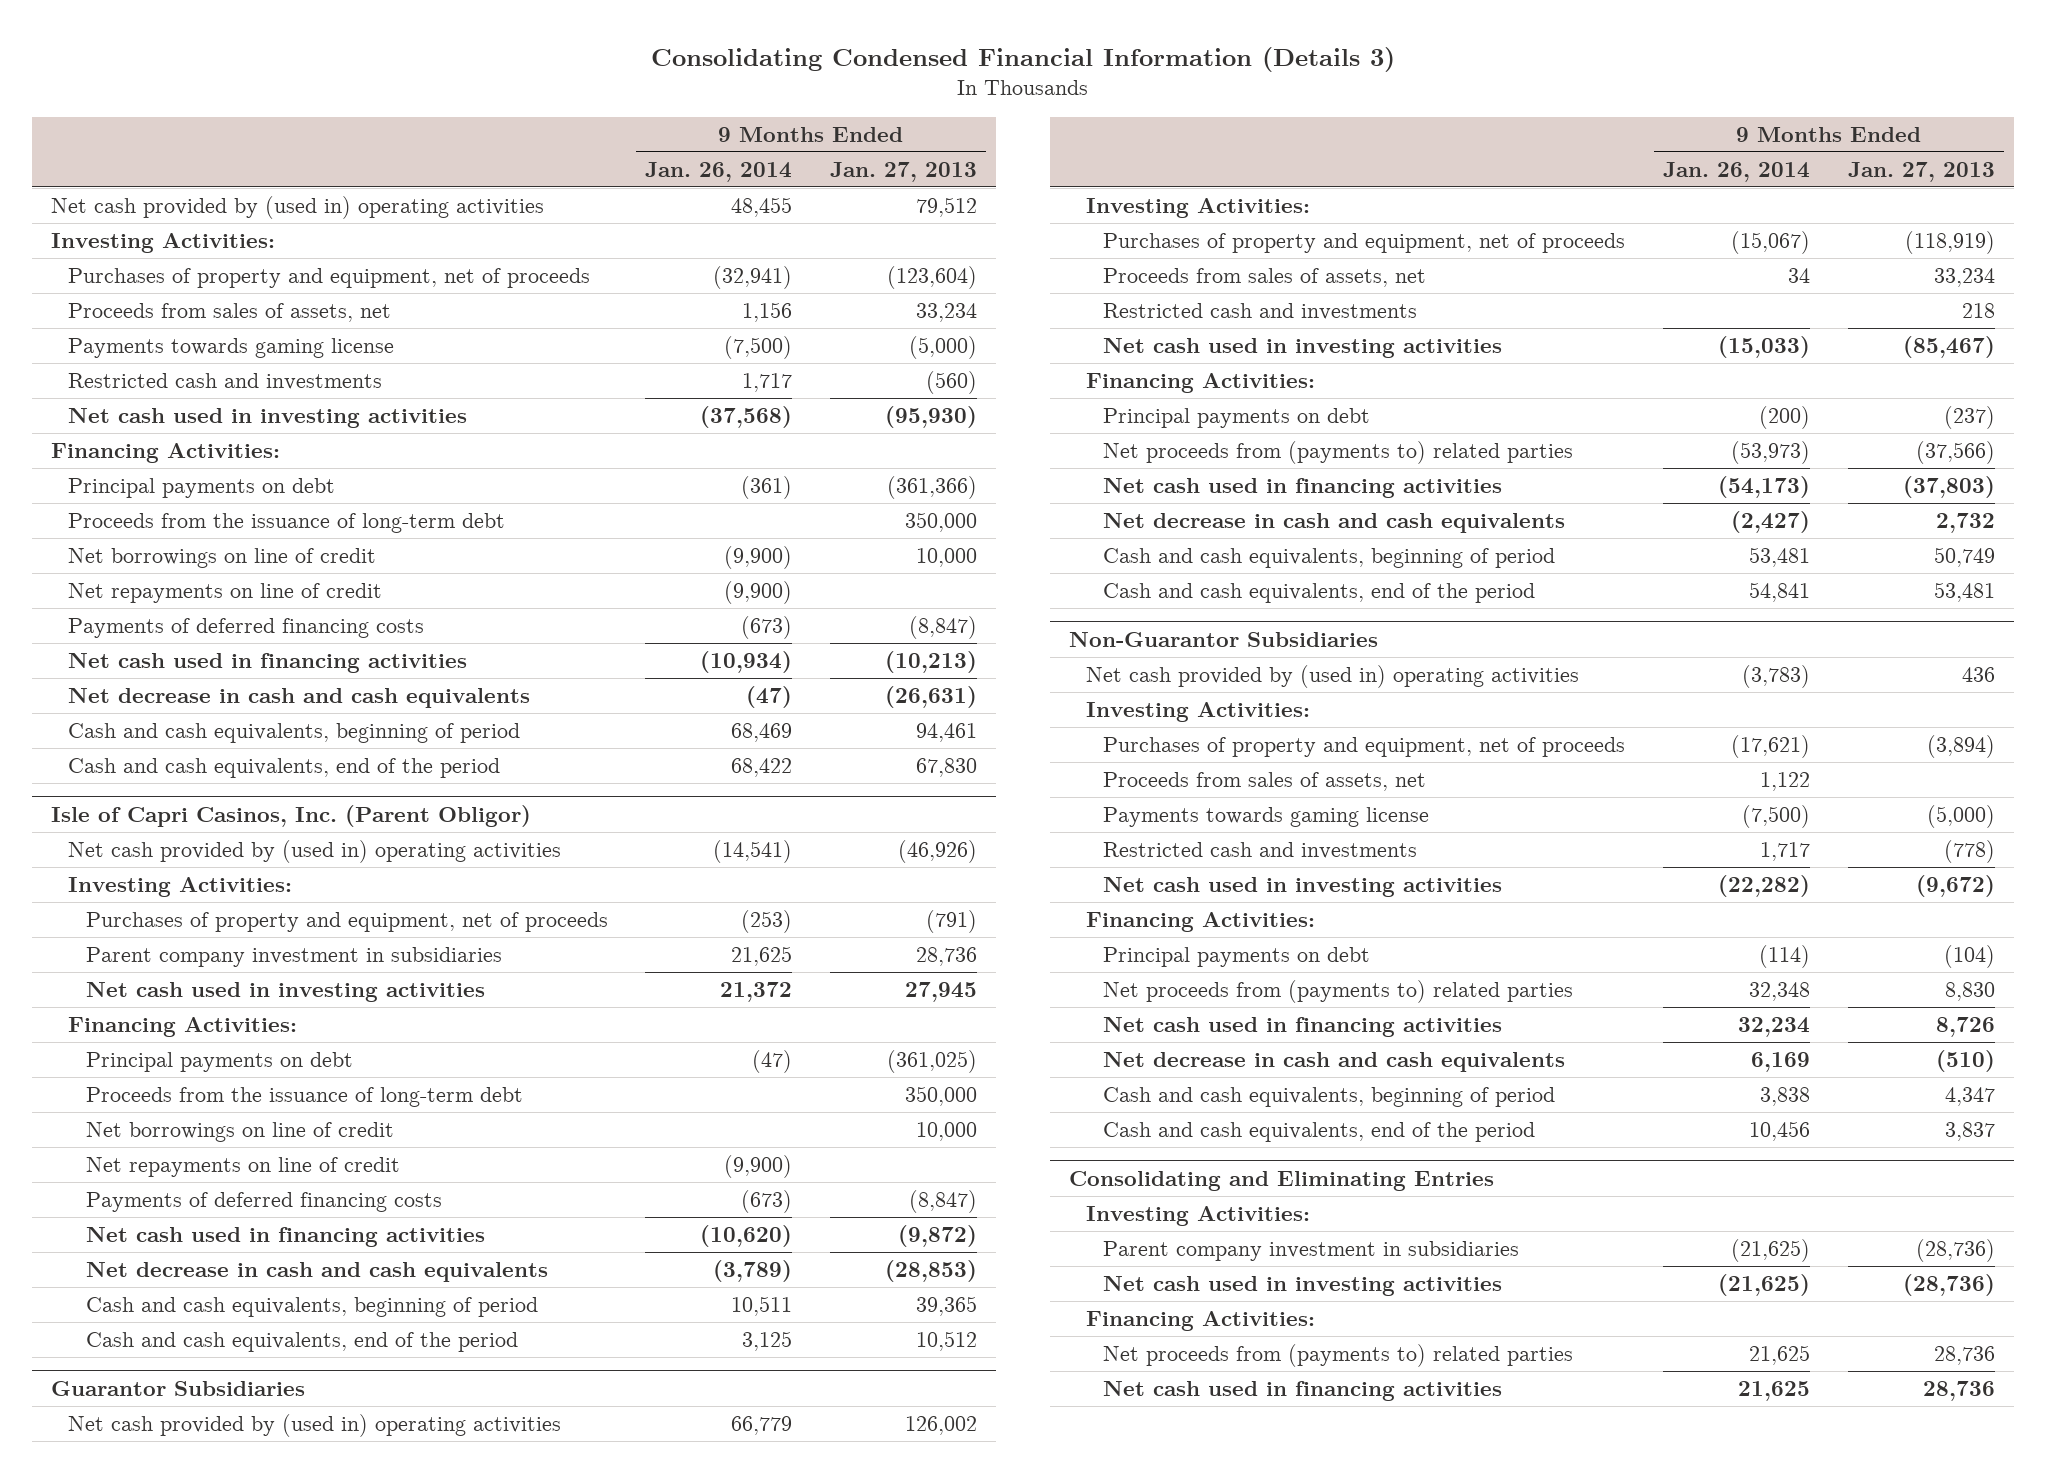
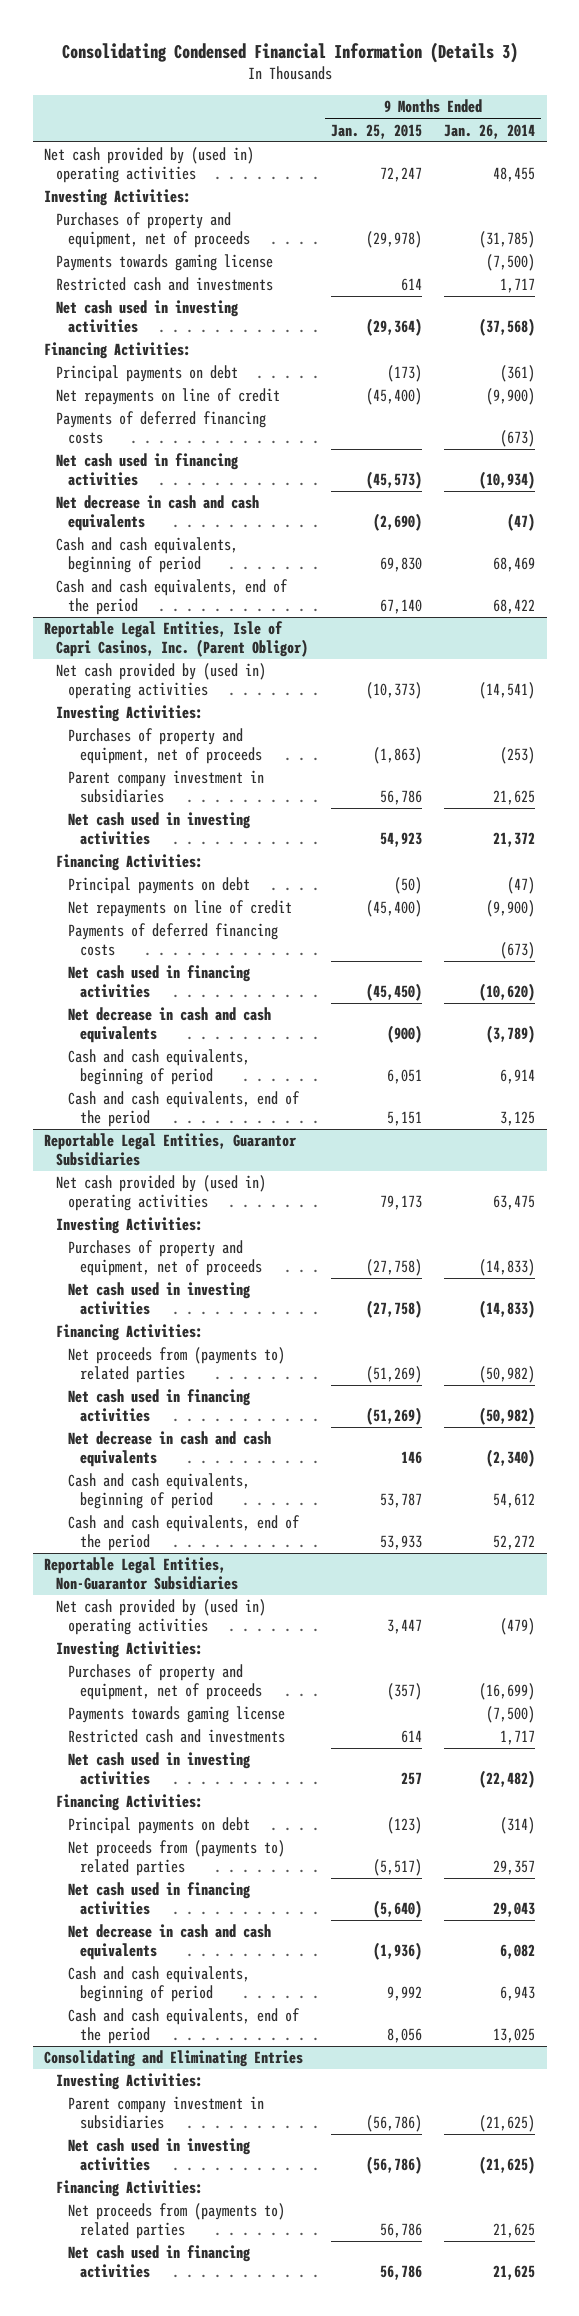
- | 9 Months Ended Jan. 26, 2014 | 9 Months Ended Jan. 27, 2013
+ | 9 Months Ended Jan. 25, 2015 | 9 Months Ended Jan. 26, 2014
- Purchases of property and equipment, net of proceeds | (32,941) | (123,604)
- Proceeds from sales of assets, net | 1,156 | 33,234
+ Purchases of property and equipment, net of proceeds | (29,978) | (31,785)
- Proceeds from the issuance of long-term debt | | 350,000
- Net borrowings on line of credit | (9,900) | 10,000
- Isle of Capri Casinos, Inc. (Parent Obligor)
+ Reportable Legal Entities, Isle of Capri Casinos, Inc. (Parent Obligor)
- Proceeds from the issuance of long-term debt | | 350,000
- Net borrowings on line of credit | | 10,000
- Cash and cash equivalents, beginning of period | 10,511 | 39,365
+ Cash and cash equivalents, beginning of period | 6,051 | 6,914
- Guarantor Subsidiaries
- Net cash provided by (used in) operating activities | 66,779 | 126,002
+ Reportable Legal Entities, Guarantor Subsidiaries
+ Net cash provided by (used in) operating activities | 79,173 | 63,475
- Purchases of property and equipment, net of proceeds | (15,067) | (118,919)
- Proceeds from sales of assets, net | 34 | 33,234
- Restricted cash and investments | | 218
- Net cash used in investing activities | (15,033) | (85,467)
+ Purchases of property and equipment, net of proceeds | (27,758) | (14,833)
+ Net cash used in investing activities | (27,758) | (14,833)
- Principal payments on debt | (200) | (237)
- Net proceeds from (payments to) related parties | (53,973) | (37,566)
- Net cash used in financing activities | (54,173) | (37,803)
- Net decrease in cash and cash equivalents | (2,427) | 2,732
- Cash and cash equivalents, beginning of period | 53,481 | 50,749
- Cash and cash equivalents, end of the period | 54,841 | 53,481
- Non-Guarantor Subsidiaries
- Net cash provided by (used in) operating activities | (3,783) | 436
+ Net proceeds from (payments to) related parties | (51,269) | (50,982)
+ Net cash used in financing activities | (51,269) | (50,982)
+ Net decrease in cash and cash equivalents | 146 | (2,340)
+ Cash and cash equivalents, beginning of period | 53,787 | 54,612
+ Cash and cash equivalents, end of the period | 53,933 | 52,272
+ Reportable Legal Entities, Non-Guarantor Subsidiaries
+ Net cash provided by (used in) operating activities | 3,447 | (479)
- Purchases of property and equipment, net of proceeds | (17,621) | (3,894)
- Proceeds from sales of assets, net | 1,122 |
+ Purchases of property and equipment, net of proceeds | (357) | (16,699)
- Net cash used in investing activities | (22,282) | (9,672)
+ Net cash used in investing activities | 257 | (22,482)
- Principal payments on debt | (114) | (104)
- Net proceeds from (payments to) related parties | 32,348 | 8,830
- Net cash used in financing activities | 32,234 | 8,726
- Net decrease in cash and cash equivalents | 6,169 | (510)
- Cash and cash equivalents, beginning of period | 3,838 | 4,347
- Cash and cash equivalents, end of the period | 10,456 | 3,837
+ Principal payments on debt | (123) | (314)
+ Net proceeds from (payments to) related parties | (5,517) | 29,357
+ Net cash used in financing activities | (5,640) | 29,043
+ Net decrease in cash and cash equivalents | (1,936) | 6,082
+ Cash and cash equivalents, beginning of period | 9,992 | 6,943
+ Cash and cash equivalents, end of the period | 8,056 | 13,025

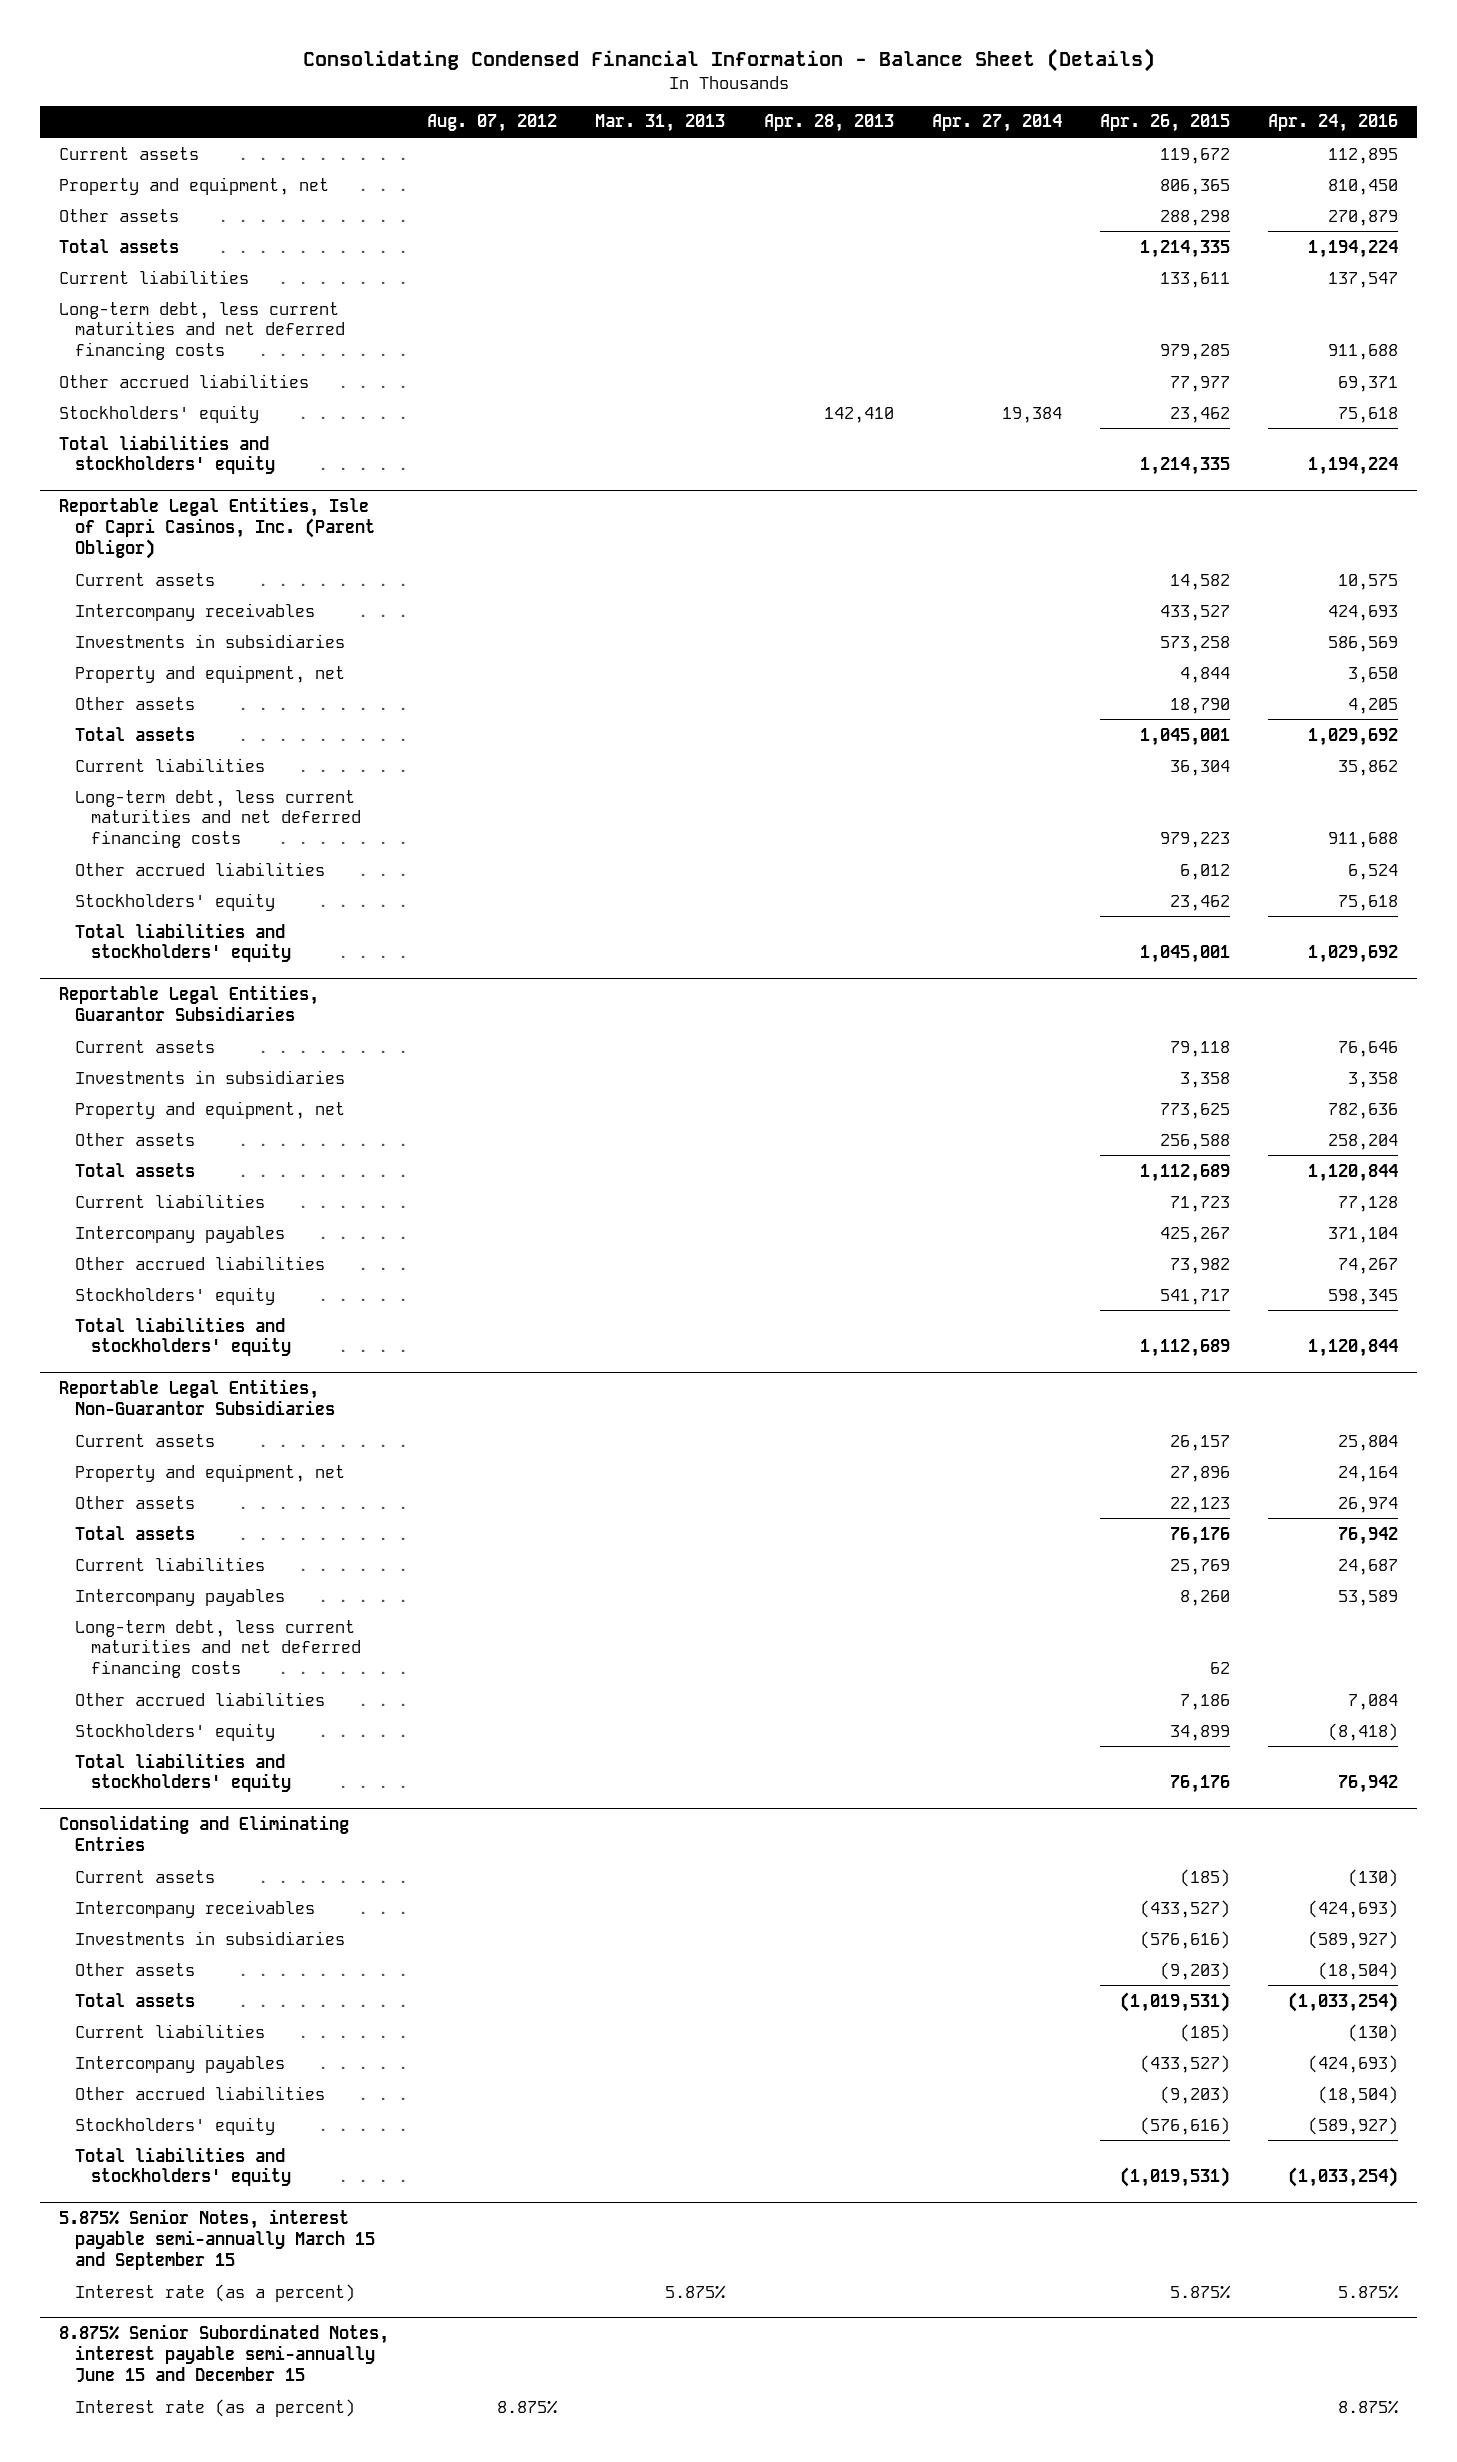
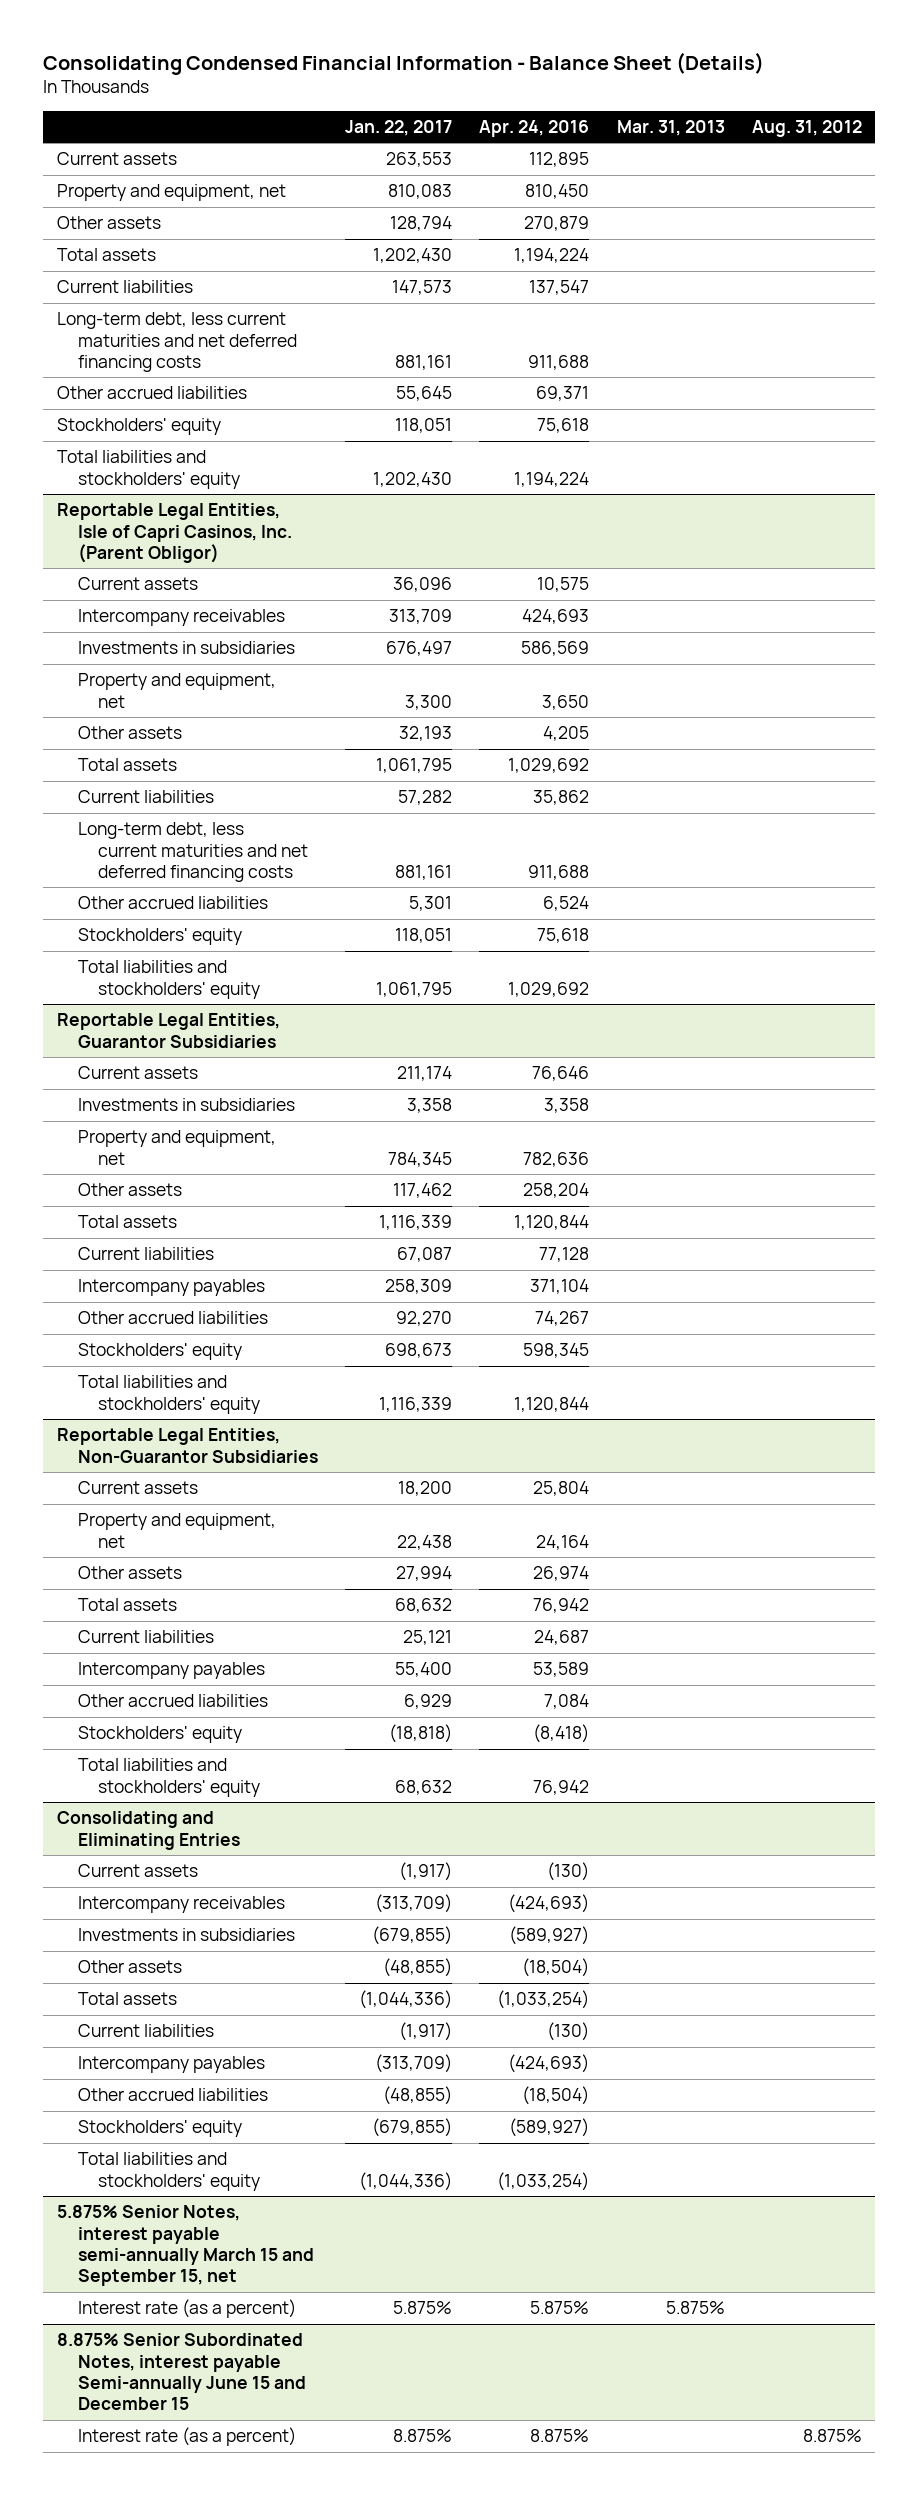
- | Aug. 07, 2012 | Mar. 31, 2013 | Apr. 28, 2013 | Apr. 27, 2014 | Apr. 26, 2015 | Apr. 24, 2016
+ | Jan. 22, 2017 | Apr. 24, 2016 | Mar. 31, 2013 | Aug. 31, 2012
@ Reportable Legal Entities, Non-Guarantor Subsidiaries
- Long-term debt, less current maturities and net deferred financing costs | | | | | 62 |
- 5.875% Senior Notes, interest payable semi-annually March 15 and September 15
+ 5.875% Senior Notes, interest payable semi-annually March 15 and September 15, net
- 8.875% Senior Subordinated Notes, interest payable semi-annually June 15 and December 15
+ 8.875% Senior Subordinated Notes, interest payable Semi-annually June 15 and December 15

